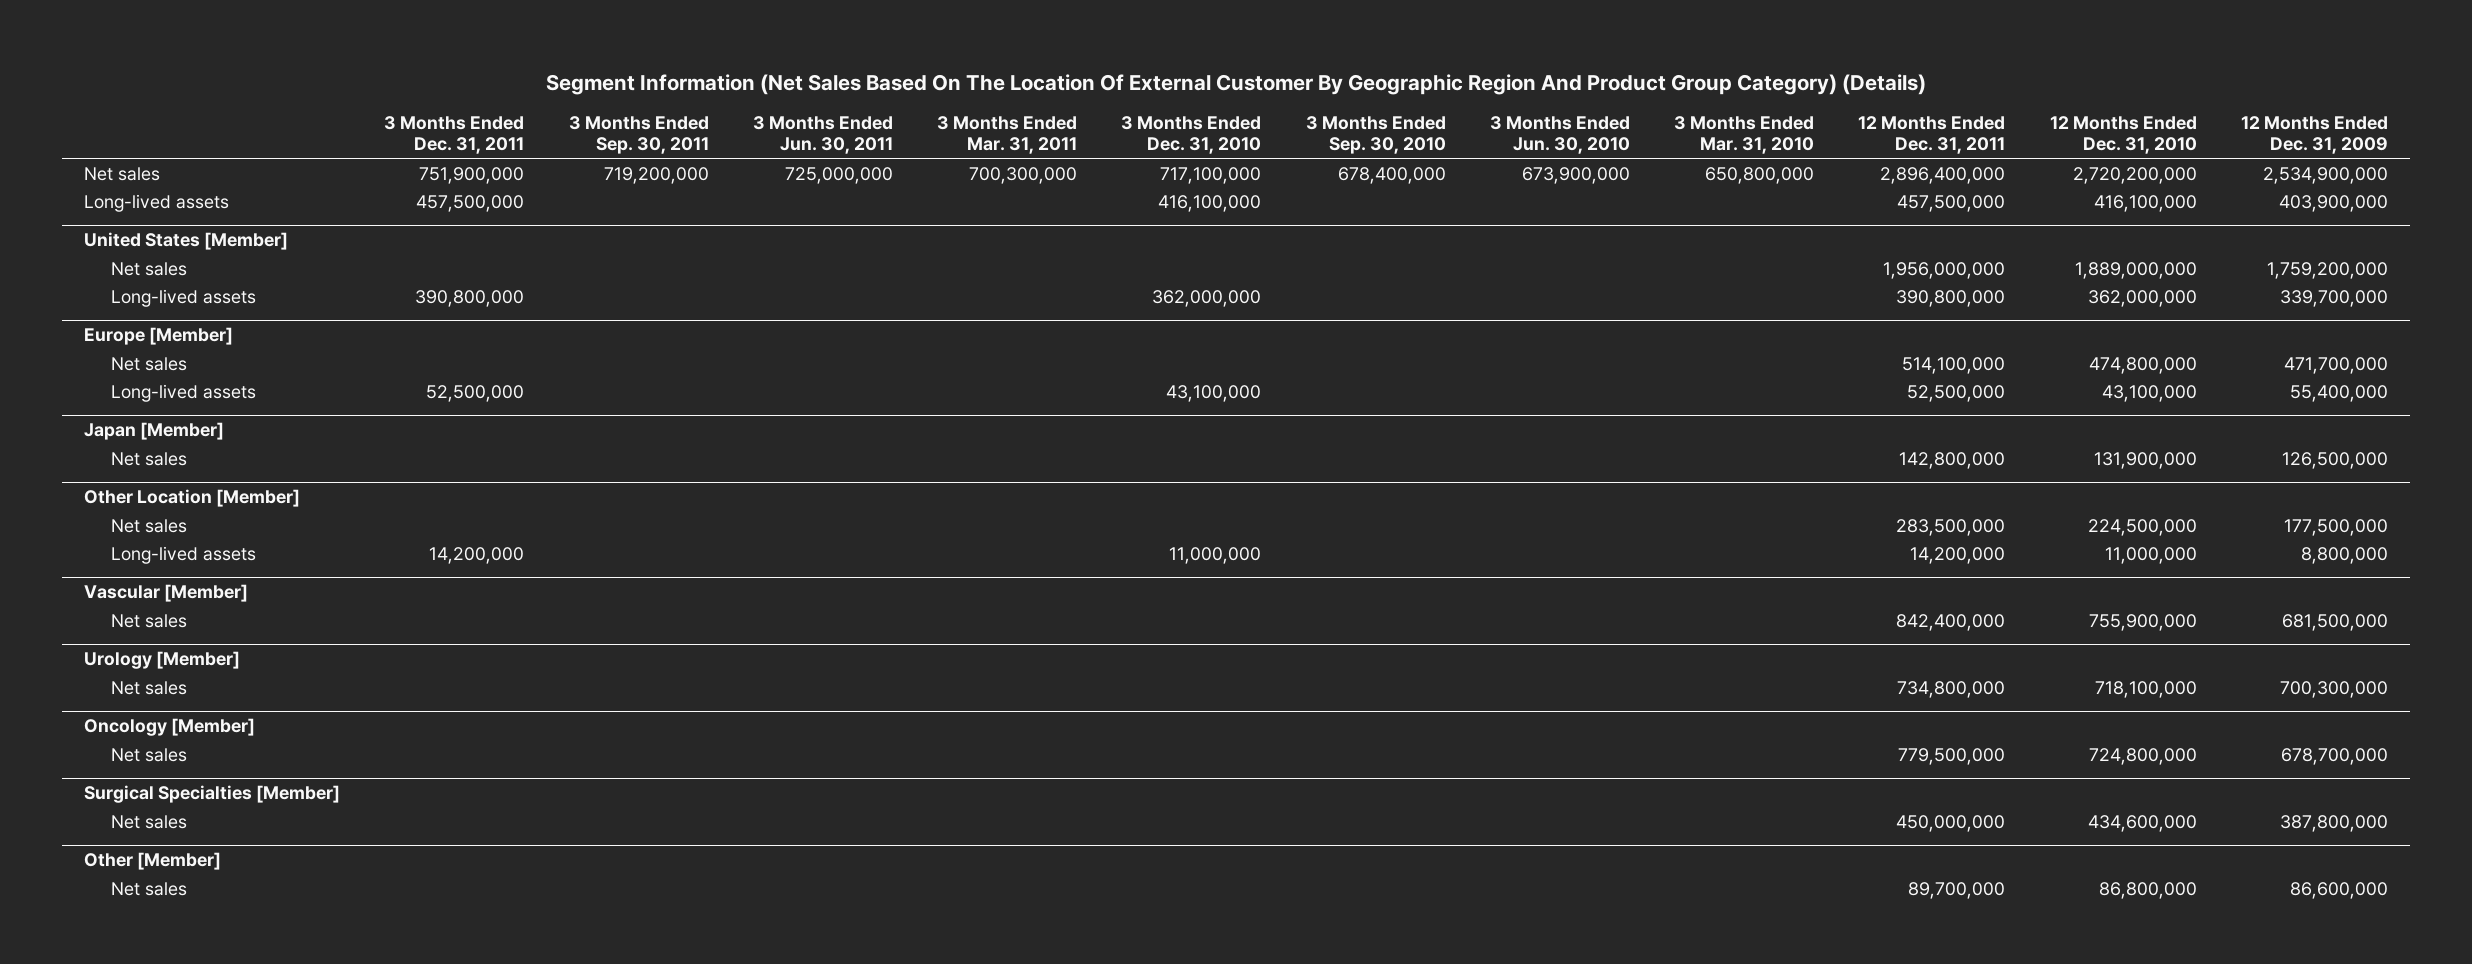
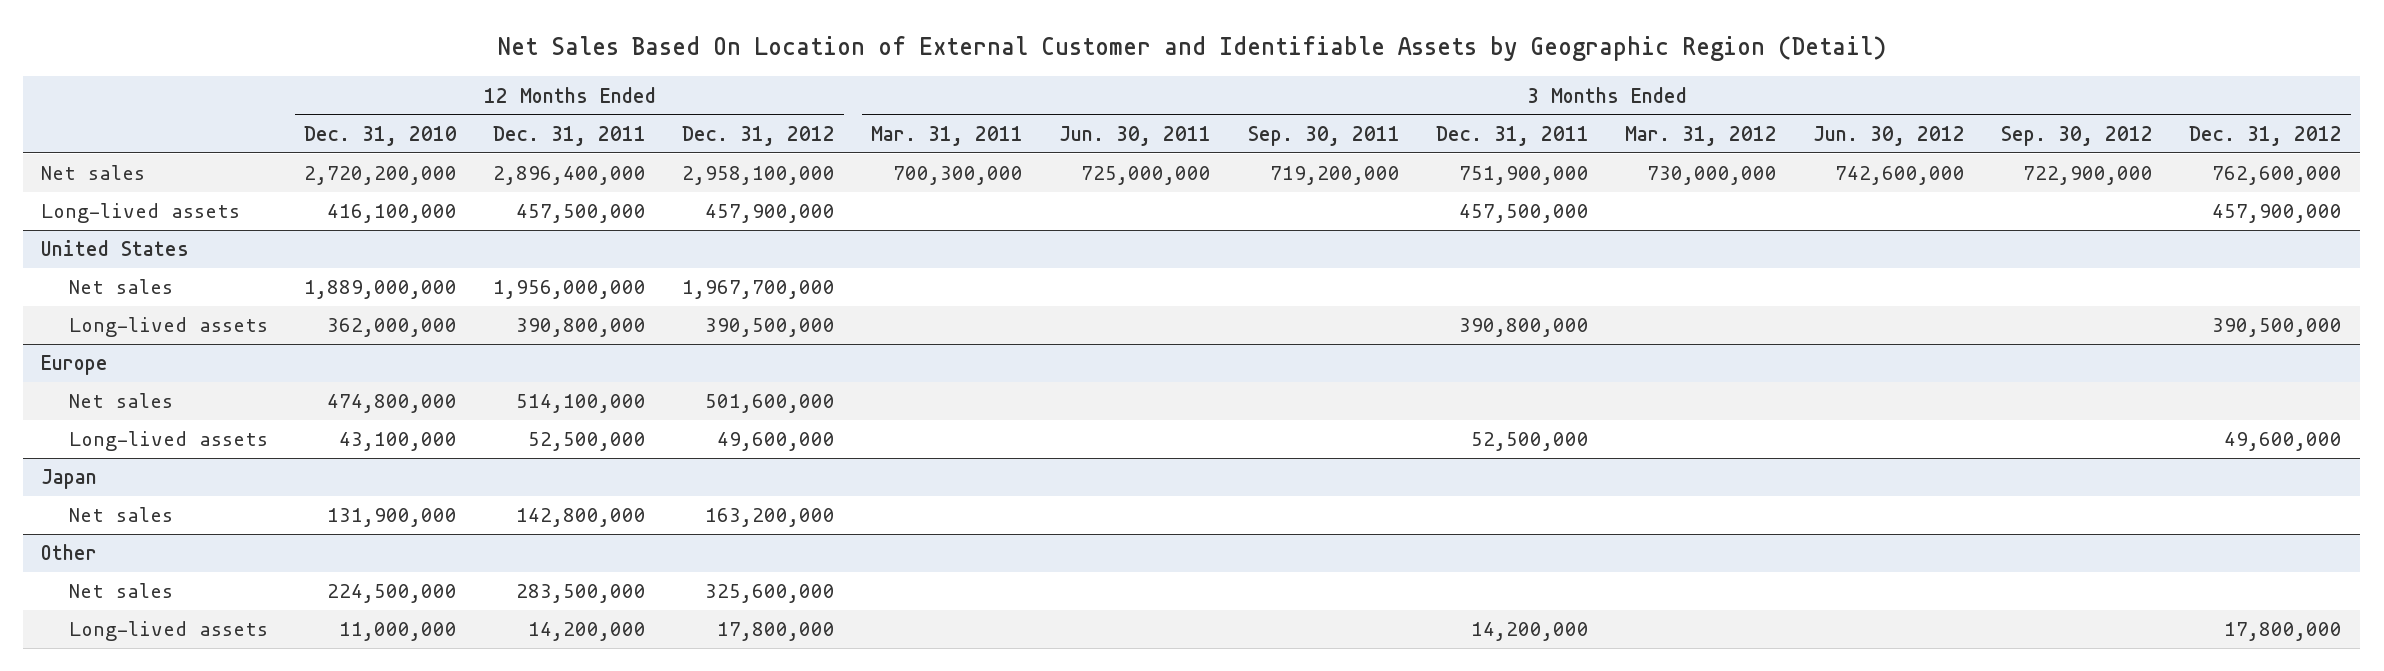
- Segment Information (Net Sales Based On The Location Of External Customer By Geographic Region And Product Group Category) (Details)
+ Net Sales Based On Location of External Customer and Identifiable Assets by Geographic Region (Detail)
- | 3 Months Ended Dec. 31, 2011 | 3 Months Ended Sep. 30, 2011 | 3 Months Ended Jun. 30, 2011 | 3 Months Ended Mar. 31, 2011 | 3 Months Ended Dec. 31, 2010 | 3 Months Ended Sep. 30, 2010 | 3 Months Ended Jun. 30, 2010 | 3 Months Ended Mar. 31, 2010 | 12 Months Ended Dec. 31, 2011 | 12 Months Ended Dec. 31, 2010 | 12 Months Ended Dec. 31, 2009
+ | 12 Months Ended Dec. 31, 2010 | 12 Months Ended Dec. 31, 2011 | 12 Months Ended Dec. 31, 2012 | 3 Months Ended Mar. 31, 2011 | 3 Months Ended Jun. 30, 2011 | 3 Months Ended Sep. 30, 2011 | 3 Months Ended Dec. 31, 2011 | 3 Months Ended Mar. 31, 2012 | 3 Months Ended Jun. 30, 2012 | 3 Months Ended Sep. 30, 2012 | 3 Months Ended Dec. 31, 2012
- United States [Member]
+ United States
- Europe [Member]
+ Europe
- Japan [Member]
+ Japan
- Other Location [Member]
+ Other
- Vascular [Member]
- Net sales | | | | | | | | | 842,400,000 | 755,900,000 | 681,500,000
- Urology [Member]
- Net sales | | | | | | | | | 734,800,000 | 718,100,000 | 700,300,000
- Oncology [Member]
- Net sales | | | | | | | | | 779,500,000 | 724,800,000 | 678,700,000
- Surgical Specialties [Member]
- Net sales | | | | | | | | | 450,000,000 | 434,600,000 | 387,800,000
- Other [Member]
- Net sales | | | | | | | | | 89,700,000 | 86,800,000 | 86,600,000

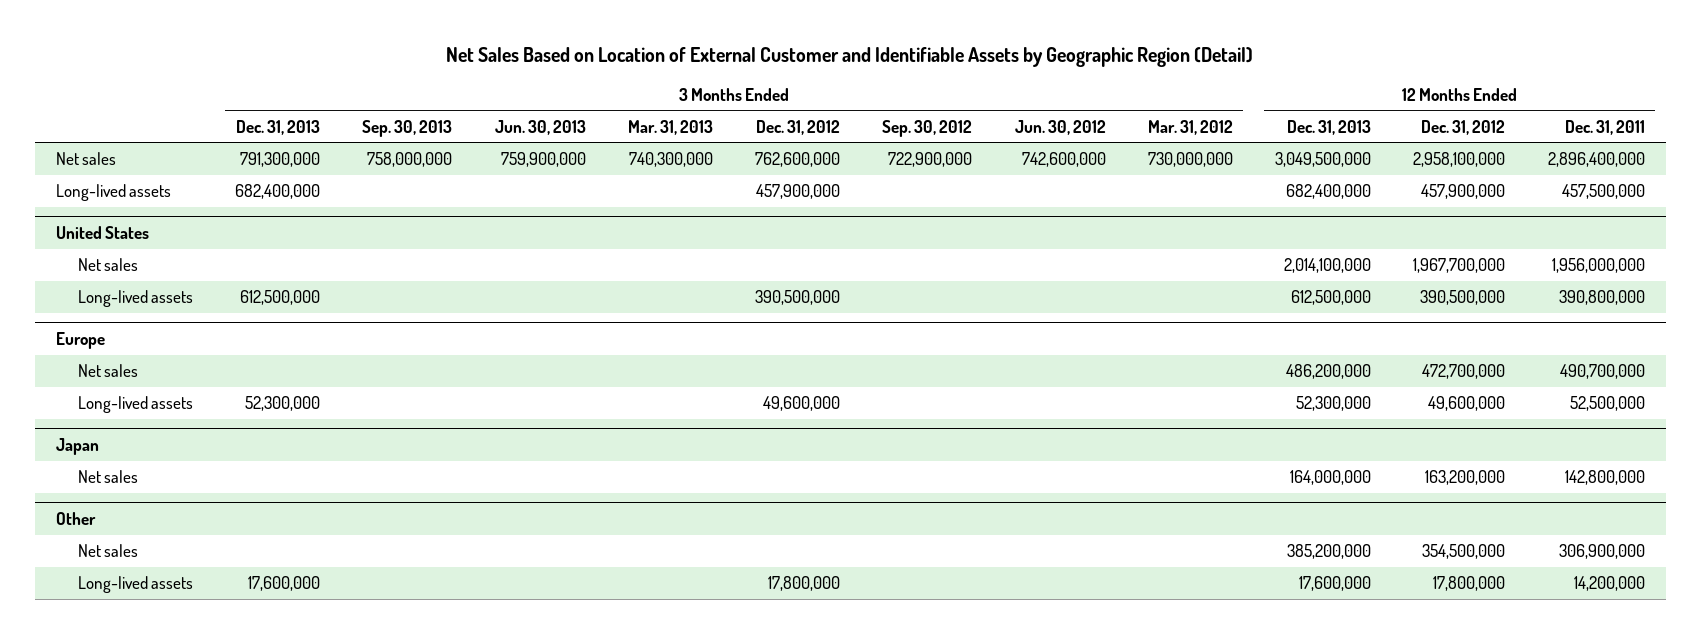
- Net Sales Based On Location of External Customer and Identifiable Assets by Geographic Region (Detail)
+ Net Sales Based on Location of External Customer and Identifiable Assets by Geographic Region (Detail)
- | 12 Months Ended Dec. 31, 2010 | 12 Months Ended Dec. 31, 2011 | 12 Months Ended Dec. 31, 2012 | 3 Months Ended Mar. 31, 2011 | 3 Months Ended Jun. 30, 2011 | 3 Months Ended Sep. 30, 2011 | 3 Months Ended Dec. 31, 2011 | 3 Months Ended Mar. 31, 2012 | 3 Months Ended Jun. 30, 2012 | 3 Months Ended Sep. 30, 2012 | 3 Months Ended Dec. 31, 2012
+ | 3 Months Ended Dec. 31, 2013 | 3 Months Ended Sep. 30, 2013 | 3 Months Ended Jun. 30, 2013 | 3 Months Ended Mar. 31, 2013 | 3 Months Ended Dec. 31, 2012 | 3 Months Ended Sep. 30, 2012 | 3 Months Ended Jun. 30, 2012 | 3 Months Ended Mar. 31, 2012 | 12 Months Ended Dec. 31, 2013 | 12 Months Ended Dec. 31, 2012 | 12 Months Ended Dec. 31, 2011
@ Europe
- Net sales | 474,800,000 | 514,100,000 | 501,600,000 | | | | | | | |
+ Net sales | | | | | | | | | 486,200,000 | 472,700,000 | 490,700,000
@ Other
- Net sales | 224,500,000 | 283,500,000 | 325,600,000 | | | | | | | |
+ Net sales | | | | | | | | | 385,200,000 | 354,500,000 | 306,900,000

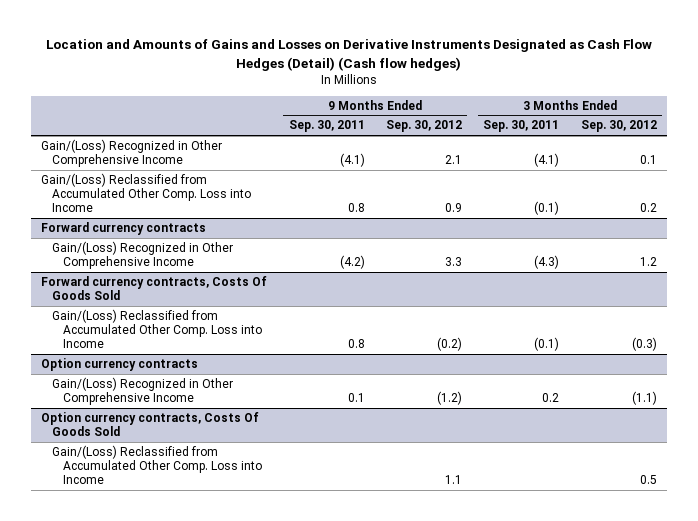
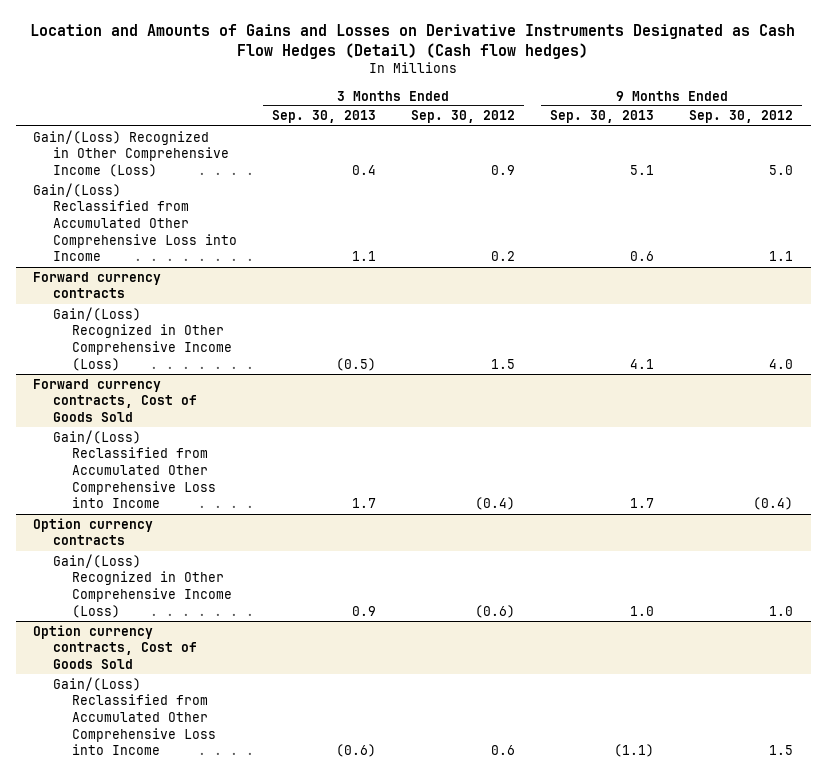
- | 9 Months Ended Sep. 30, 2011 | 9 Months Ended Sep. 30, 2012 | 3 Months Ended Sep. 30, 2011 | 3 Months Ended Sep. 30, 2012
+ | 3 Months Ended Sep. 30, 2013 | 3 Months Ended Sep. 30, 2012 | 9 Months Ended Sep. 30, 2013 | 9 Months Ended Sep. 30, 2012
- Gain/(Loss) Recognized in Other Comprehensive Income | (4.1) | 2.1 | (4.1) | 0.1
- Gain/(Loss) Reclassified from Accumulated Other Comp. Loss into Income | 0.8 | 0.9 | (0.1) | 0.2
+ Gain/(Loss) Recognized in Other Comprehensive Income (Loss) | 0.4 | 0.9 | 5.1 | 5.0
+ Gain/(Loss) Reclassified from Accumulated Other Comprehensive Loss into Income | 1.1 | 0.2 | 0.6 | 1.1
@ Forward currency contracts
- Gain/(Loss) Recognized in Other Comprehensive Income | (4.2) | 3.3 | (4.3) | 1.2
- Forward currency contracts, Costs Of Goods Sold
- Gain/(Loss) Reclassified from Accumulated Other Comp. Loss into Income | 0.8 | (0.2) | (0.1) | (0.3)
@ Forward currency contracts
+ Gain/(Loss) Recognized in Other Comprehensive Income (Loss) | (0.5) | 1.5 | 4.1 | 4.0
+ Forward currency contracts, Cost of Goods Sold
+ Gain/(Loss) Reclassified from Accumulated Other Comprehensive Loss into Income | 1.7 | (0.4) | 1.7 | (0.4)
@ Option currency contracts
- Gain/(Loss) Recognized in Other Comprehensive Income | 0.1 | (1.2) | 0.2 | (1.1)
- Option currency contracts, Costs Of Goods Sold
- Gain/(Loss) Reclassified from Accumulated Other Comp. Loss into Income | | 1.1 | | 0.5
@ Option currency contracts
+ Gain/(Loss) Recognized in Other Comprehensive Income (Loss) | 0.9 | (0.6) | 1.0 | 1.0
+ Option currency contracts, Cost of Goods Sold
+ Gain/(Loss) Reclassified from Accumulated Other Comprehensive Loss into Income | (0.6) | 0.6 | (1.1) | 1.5

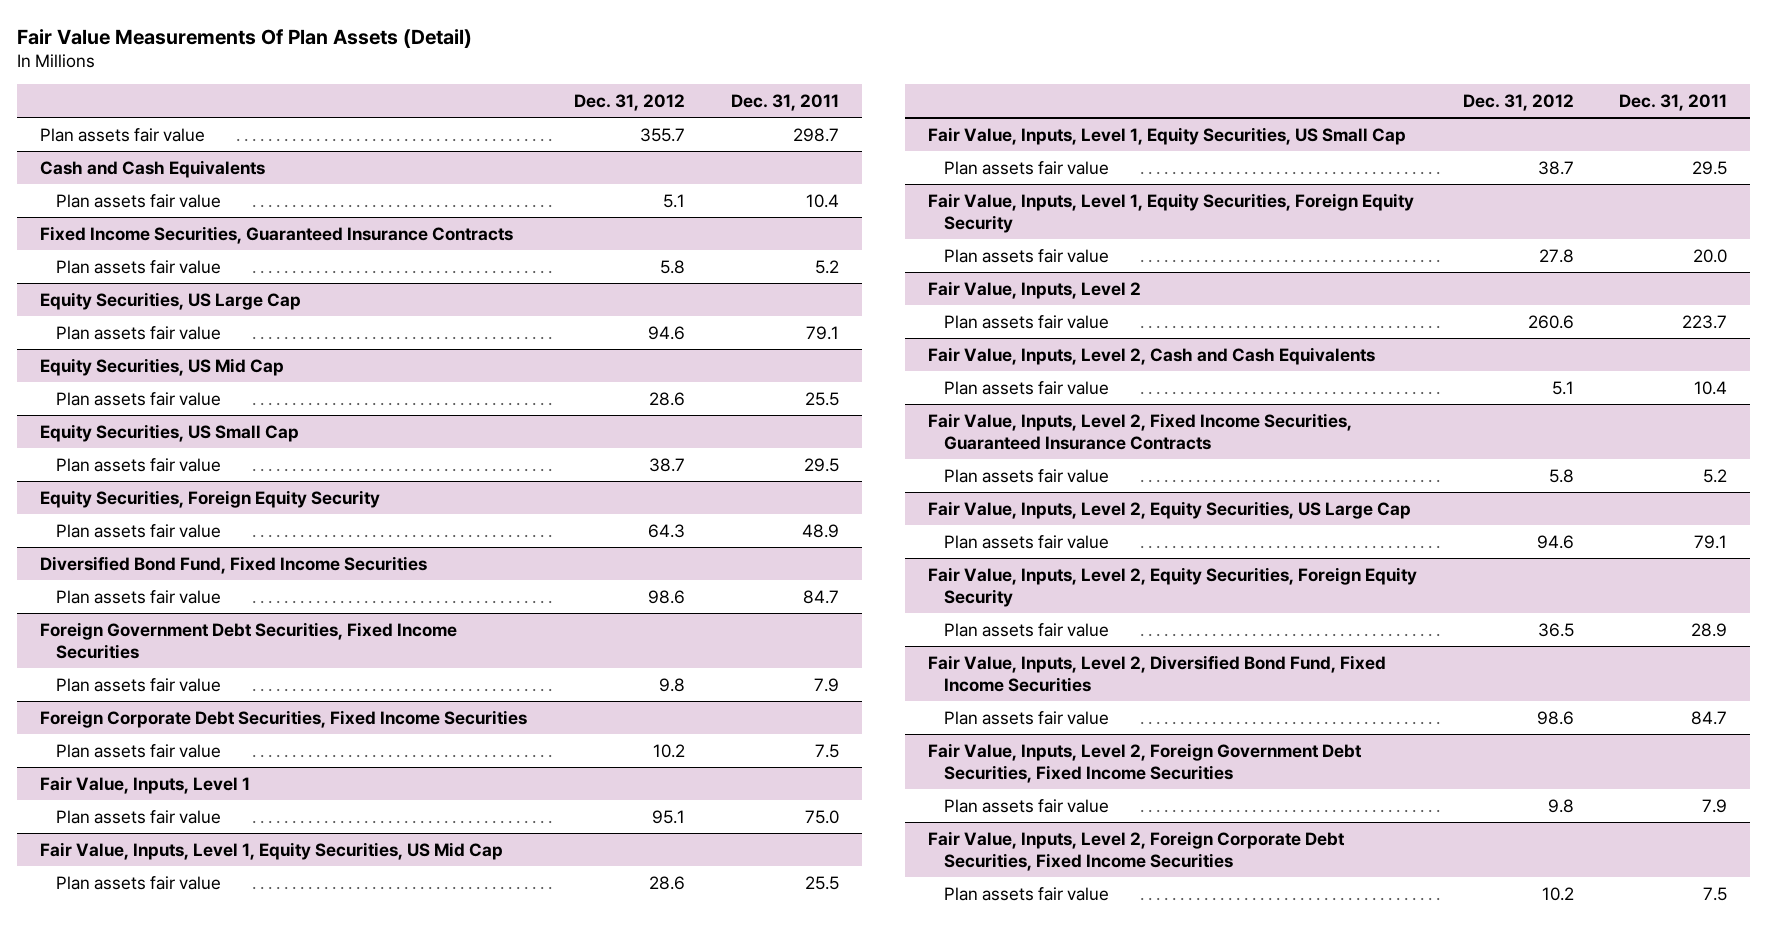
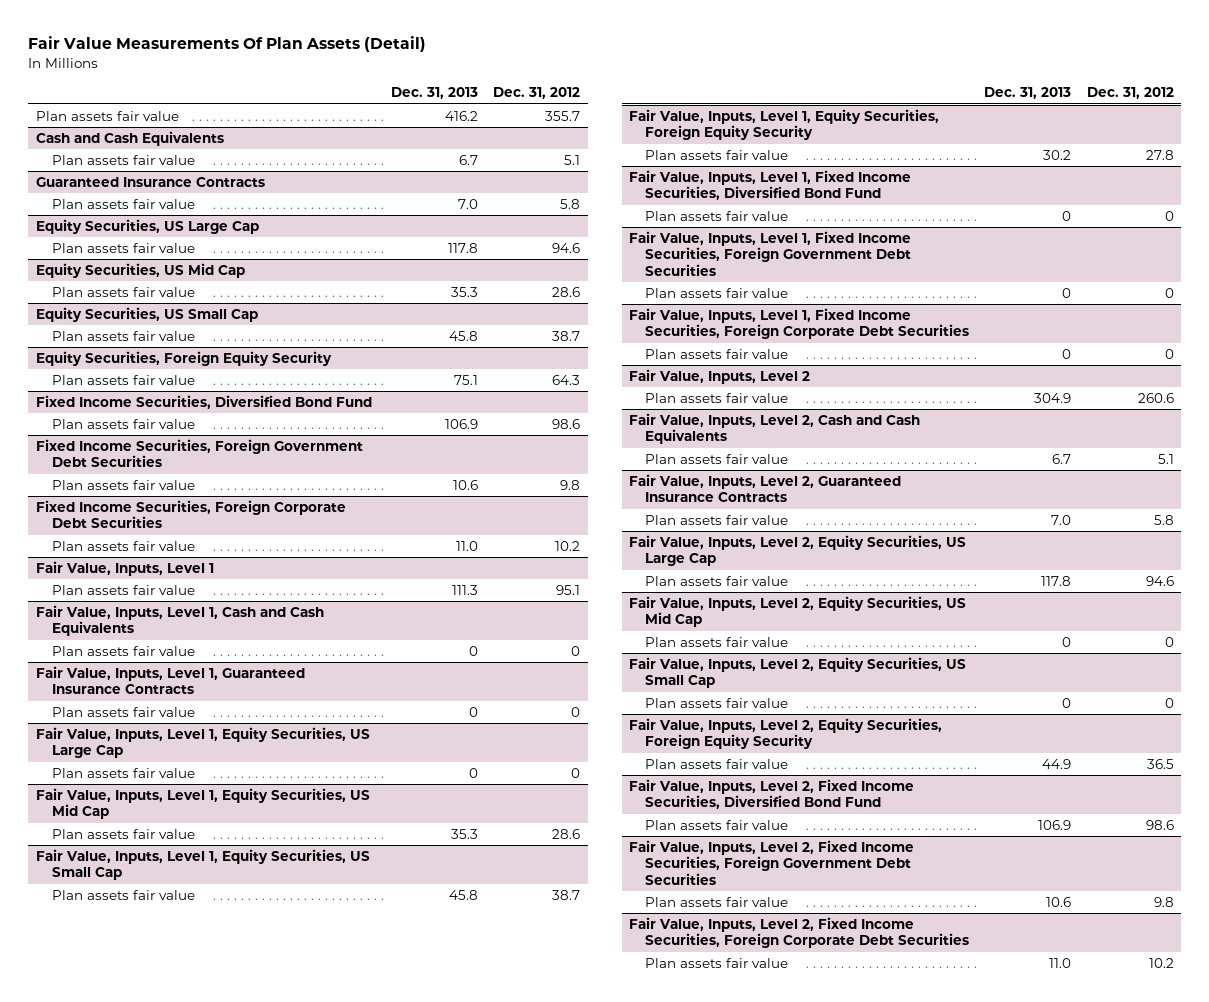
- | Dec. 31, 2012 | Dec. 31, 2011
+ | Dec. 31, 2013 | Dec. 31, 2012
- Fixed Income Securities, Guaranteed Insurance Contracts
+ Guaranteed Insurance Contracts
- Diversified Bond Fund, Fixed Income Securities
+ Fixed Income Securities, Diversified Bond Fund
- Foreign Government Debt Securities, Fixed Income Securities
+ Fixed Income Securities, Foreign Government Debt Securities
- Foreign Corporate Debt Securities, Fixed Income Securities
+ Fixed Income Securities, Foreign Corporate Debt Securities
+ Fair Value, Inputs, Level 1, Cash and Cash Equivalents
+ Plan assets fair value | 0 | 0
+ Fair Value, Inputs, Level 1, Guaranteed Insurance Contracts
+ Plan assets fair value | 0 | 0
+ Fair Value, Inputs, Level 1, Equity Securities, US Large Cap
+ Plan assets fair value | 0 | 0
+ Fair Value, Inputs, Level 1, Fixed Income Securities, Diversified Bond Fund
+ Plan assets fair value | 0 | 0
+ Fair Value, Inputs, Level 1, Fixed Income Securities, Foreign Government Debt Securities
+ Plan assets fair value | 0 | 0
+ Fair Value, Inputs, Level 1, Fixed Income Securities, Foreign Corporate Debt Securities
+ Plan assets fair value | 0 | 0
- Fair Value, Inputs, Level 2, Fixed Income Securities, Guaranteed Insurance Contracts
+ Fair Value, Inputs, Level 2, Guaranteed Insurance Contracts
+ Fair Value, Inputs, Level 2, Equity Securities, US Mid Cap
+ Plan assets fair value | 0 | 0
+ Fair Value, Inputs, Level 2, Equity Securities, US Small Cap
+ Plan assets fair value | 0 | 0
- Fair Value, Inputs, Level 2, Diversified Bond Fund, Fixed Income Securities
+ Fair Value, Inputs, Level 2, Fixed Income Securities, Diversified Bond Fund
- Fair Value, Inputs, Level 2, Foreign Government Debt Securities, Fixed Income Securities
+ Fair Value, Inputs, Level 2, Fixed Income Securities, Foreign Government Debt Securities
- Fair Value, Inputs, Level 2, Foreign Corporate Debt Securities, Fixed Income Securities
+ Fair Value, Inputs, Level 2, Fixed Income Securities, Foreign Corporate Debt Securities

